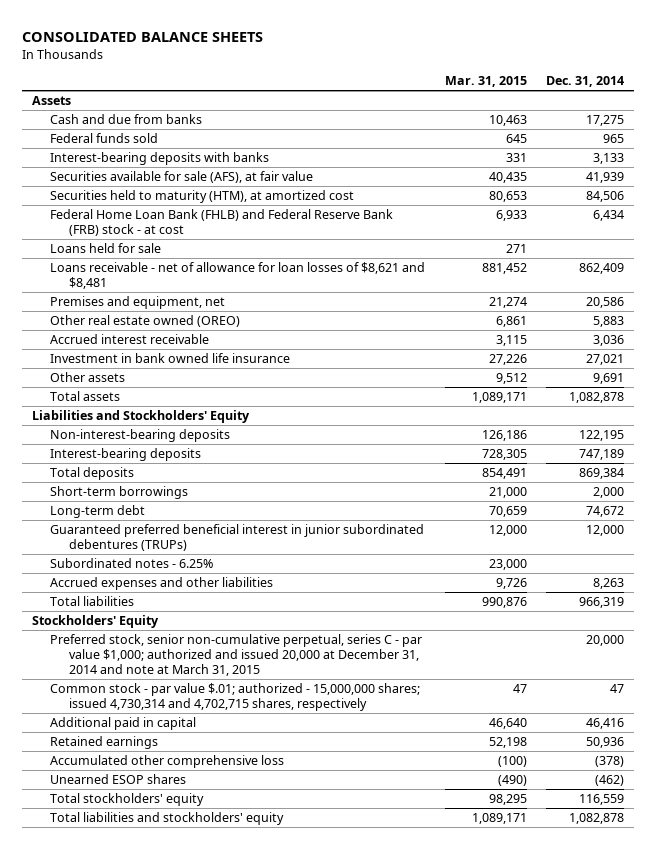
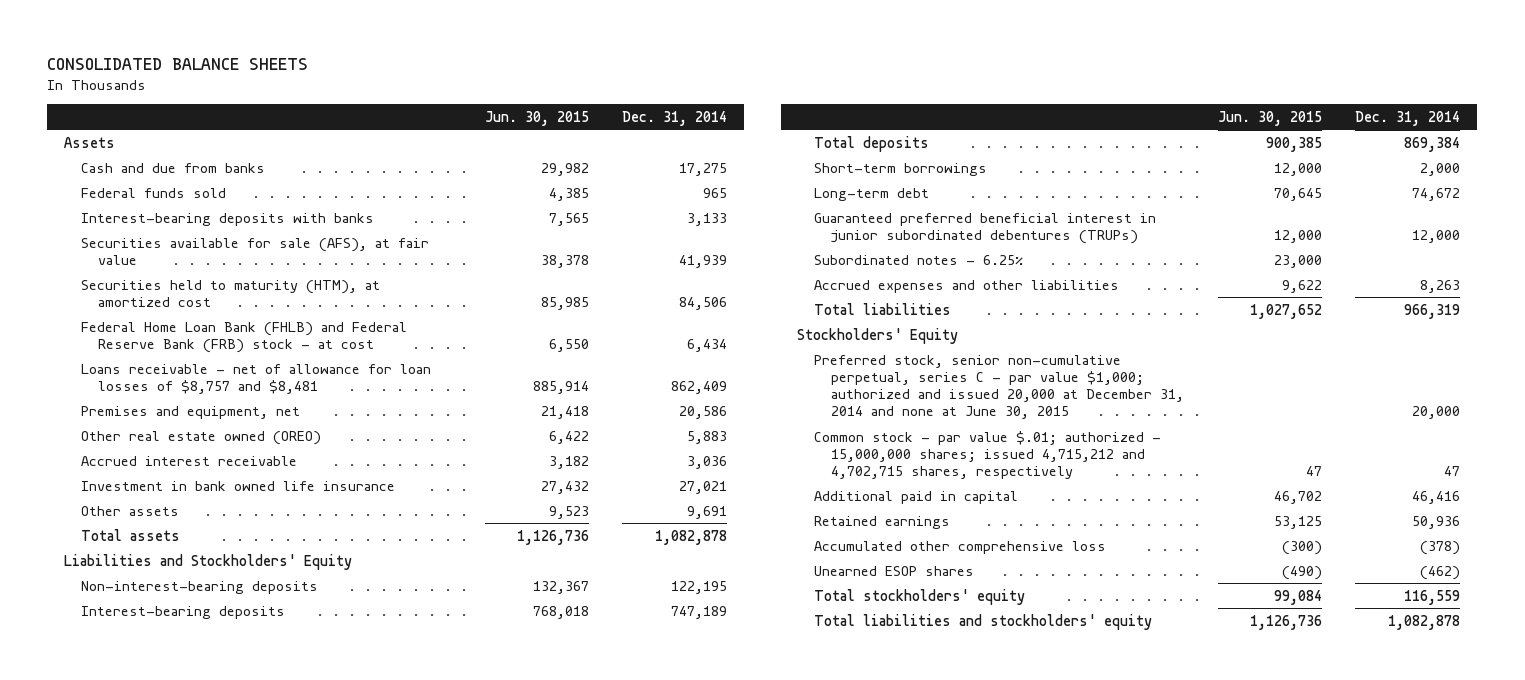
- | Mar. 31, 2015 | Dec. 31, 2014
+ | Jun. 30, 2015 | Dec. 31, 2014
- Loans held for sale | 271 |
- Loans receivable - net of allowance for loan losses of $8,621 and $8,481 | 881,452 | 862,409
+ Loans receivable - net of allowance for loan losses of $8,757 and $8,481 | 885,914 | 862,409
- Preferred stock, senior non-cumulative perpetual, series C - par value $1,000; authorized and issued 20,000 at December 31, 2014 and note at March 31, 2015 | | 20,000
- Common stock - par value $.01; authorized - 15,000,000 shares; issued 4,730,314 and 4,702,715 shares, respectively | 47 | 47
+ Preferred stock, senior non-cumulative perpetual, series C - par value $1,000; authorized and issued 20,000 at December 31, 2014 and none at June 30, 2015 | | 20,000
+ Common stock - par value $.01; authorized - 15,000,000 shares; issued 4,715,212 and 4,702,715 shares, respectively | 47 | 47

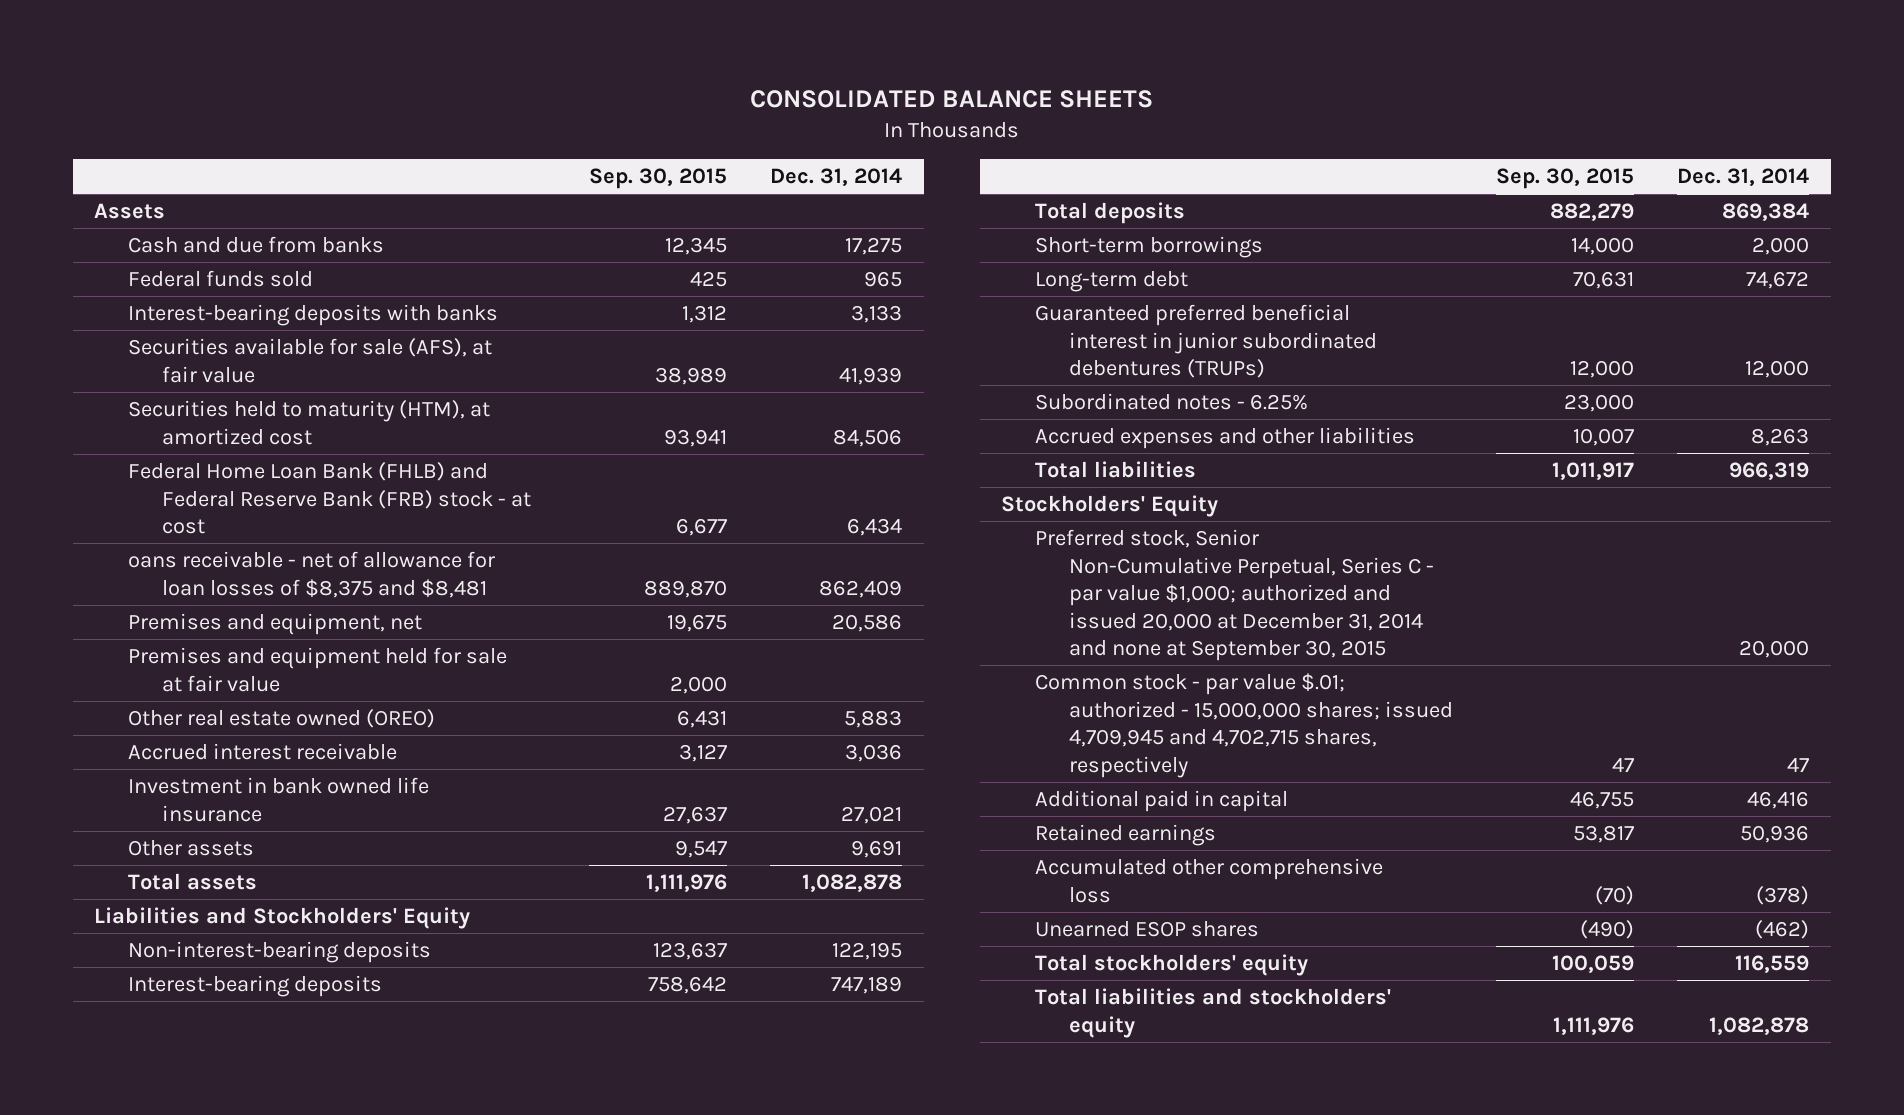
- | Jun. 30, 2015 | Dec. 31, 2014
+ | Sep. 30, 2015 | Dec. 31, 2014
- Loans receivable - net of allowance for loan losses of $8,757 and $8,481 | 885,914 | 862,409
+ oans receivable - net of allowance for loan losses of $8,375 and $8,481 | 889,870 | 862,409
+ Premises and equipment held for sale at fair value | 2,000 |
- Preferred stock, senior non-cumulative perpetual, series C - par value $1,000; authorized and issued 20,000 at December 31, 2014 and none at June 30, 2015 | | 20,000
- Common stock - par value $.01; authorized - 15,000,000 shares; issued 4,715,212 and 4,702,715 shares, respectively | 47 | 47
+ Preferred stock, Senior Non-Cumulative Perpetual, Series C - par value $1,000; authorized and issued 20,000 at December 31, 2014 and none at September 30, 2015 | | 20,000
+ Common stock - par value $.01; authorized - 15,000,000 shares; issued 4,709,945 and 4,702,715 shares, respectively | 47 | 47

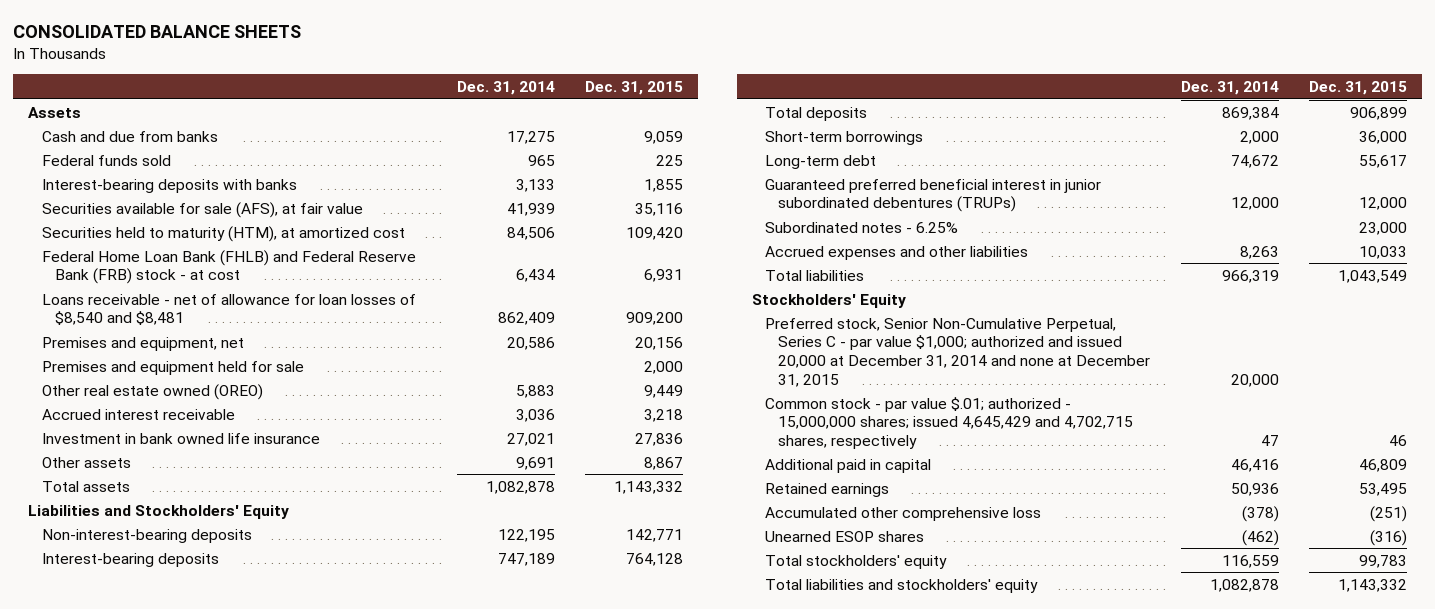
- | Sep. 30, 2015 | Dec. 31, 2014
+ | Dec. 31, 2014 | Dec. 31, 2015
- oans receivable - net of allowance for loan losses of $8,375 and $8,481 | 889,870 | 862,409
+ Loans receivable - net of allowance for loan losses of $8,540 and $8,481 | 862,409 | 909,200
- Premises and equipment held for sale at fair value | 2,000 |
+ Premises and equipment held for sale | | 2,000
- Preferred stock, Senior Non-Cumulative Perpetual, Series C - par value $1,000; authorized and issued 20,000 at December 31, 2014 and none at September 30, 2015 | | 20,000
- Common stock - par value $.01; authorized - 15,000,000 shares; issued 4,709,945 and 4,702,715 shares, respectively | 47 | 47
+ Preferred stock, Senior Non-Cumulative Perpetual, Series C - par value $1,000; authorized and issued 20,000 at December 31, 2014 and none at December 31, 2015 | 20,000 |
+ Common stock - par value $.01; authorized - 15,000,000 shares; issued 4,645,429 and 4,702,715 shares, respectively | 47 | 46

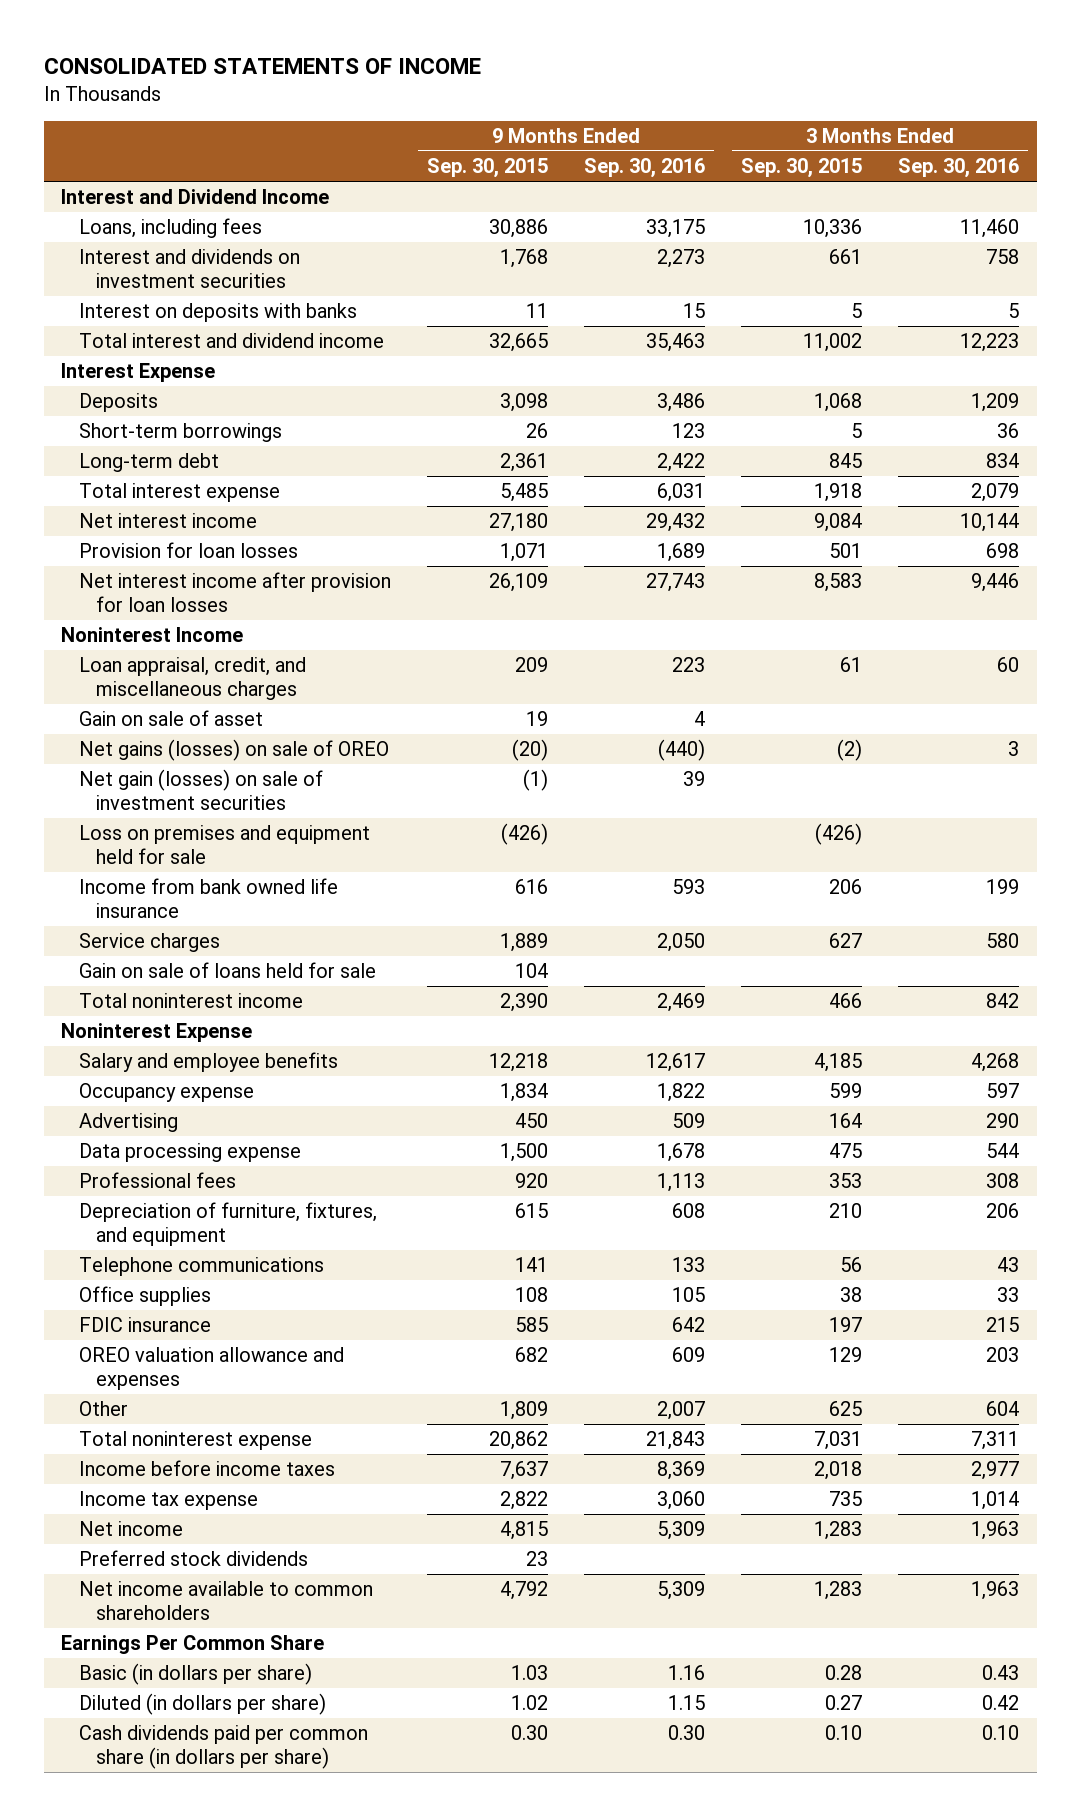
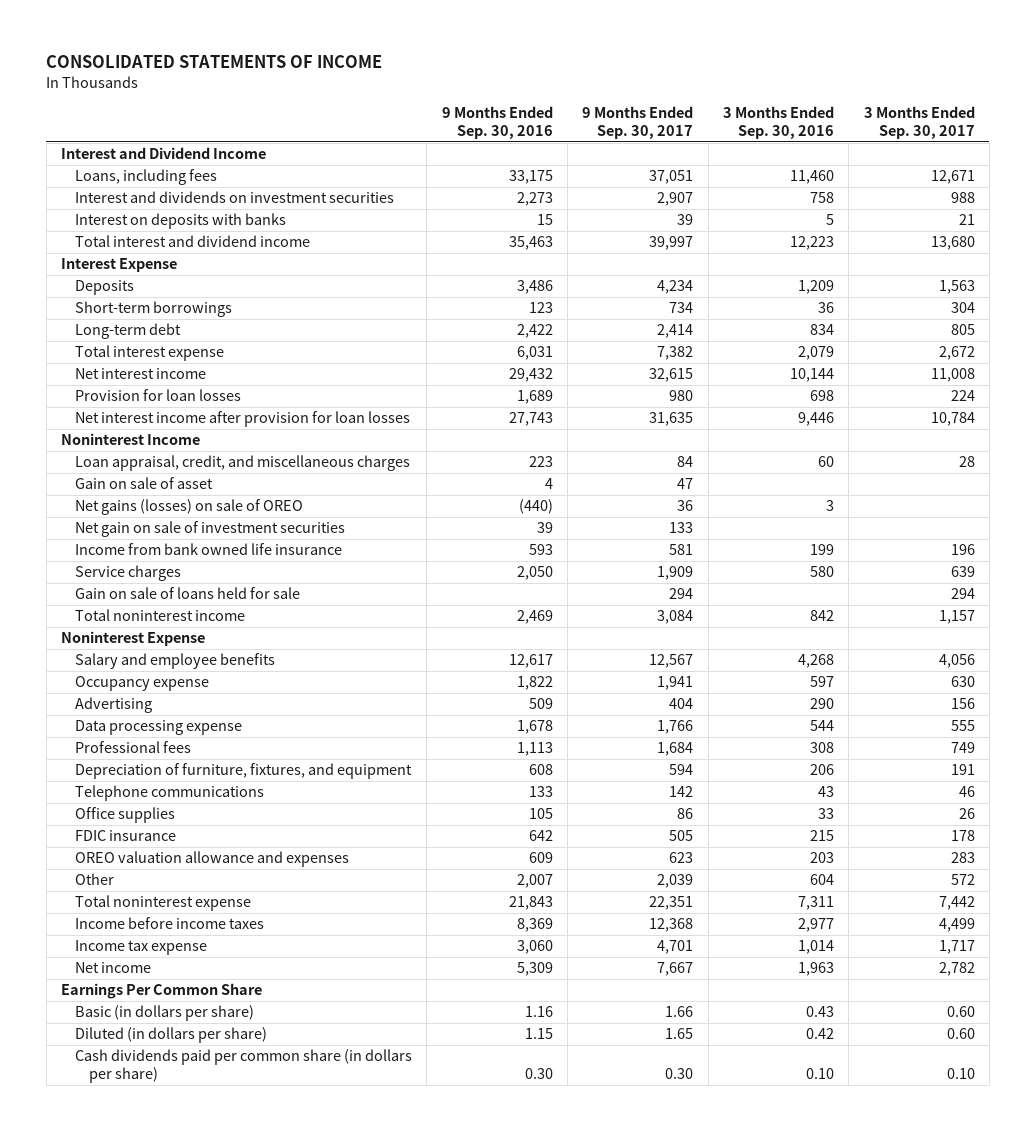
- | 9 Months Ended Sep. 30, 2015 | 9 Months Ended Sep. 30, 2016 | 3 Months Ended Sep. 30, 2015 | 3 Months Ended Sep. 30, 2016
+ | 9 Months Ended Sep. 30, 2016 | 9 Months Ended Sep. 30, 2017 | 3 Months Ended Sep. 30, 2016 | 3 Months Ended Sep. 30, 2017
- Net gain (losses) on sale of investment securities | (1) | 39 | |
- Loss on premises and equipment held for sale | (426) | | (426) |
+ Net gain on sale of investment securities | 39 | 133 | |
- Preferred stock dividends | 23 | | |
- Net income available to common shareholders | 4,792 | 5,309 | 1,283 | 1,963

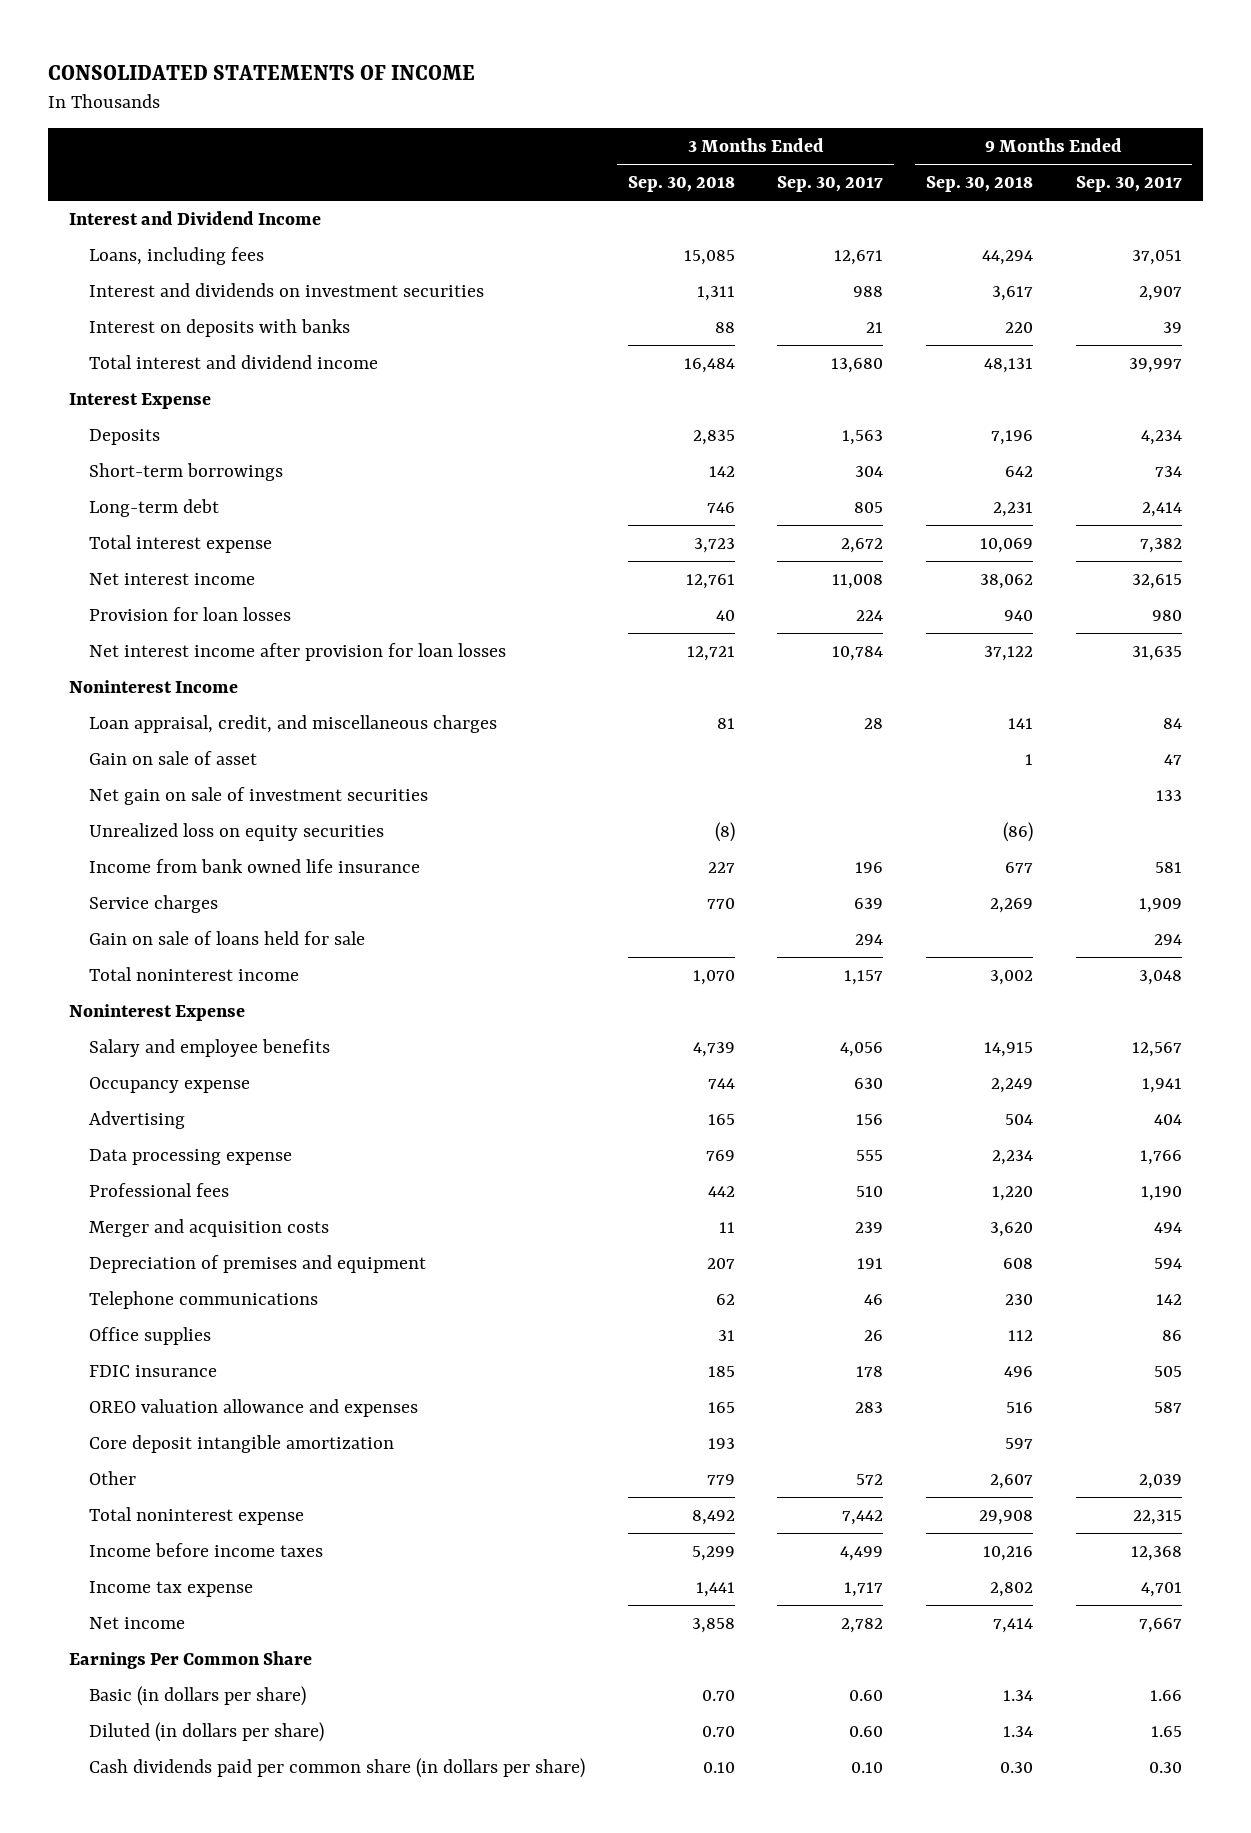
- | 9 Months Ended Sep. 30, 2016 | 9 Months Ended Sep. 30, 2017 | 3 Months Ended Sep. 30, 2016 | 3 Months Ended Sep. 30, 2017
+ | 3 Months Ended Sep. 30, 2018 | 3 Months Ended Sep. 30, 2017 | 9 Months Ended Sep. 30, 2018 | 9 Months Ended Sep. 30, 2017
- Net gains (losses) on sale of OREO | (440) | 36 | 3 |
+ Unrealized loss on equity securities | (8) | | (86) |
- Total noninterest income | 2,469 | 3,084 | 842 | 1,157
+ Total noninterest income | 1,070 | 1,157 | 3,002 | 3,048
- Professional fees | 1,113 | 1,684 | 308 | 749
- Depreciation of furniture, fixtures, and equipment | 608 | 594 | 206 | 191
+ Professional fees | 442 | 510 | 1,220 | 1,190
+ Merger and acquisition costs | 11 | 239 | 3,620 | 494
+ Depreciation of premises and equipment | 207 | 191 | 608 | 594
- OREO valuation allowance and expenses | 609 | 623 | 203 | 283
+ OREO valuation allowance and expenses | 165 | 283 | 516 | 587
+ Core deposit intangible amortization | 193 | | 597 |
- Total noninterest expense | 21,843 | 22,351 | 7,311 | 7,442
+ Total noninterest expense | 8,492 | 7,442 | 29,908 | 22,315

